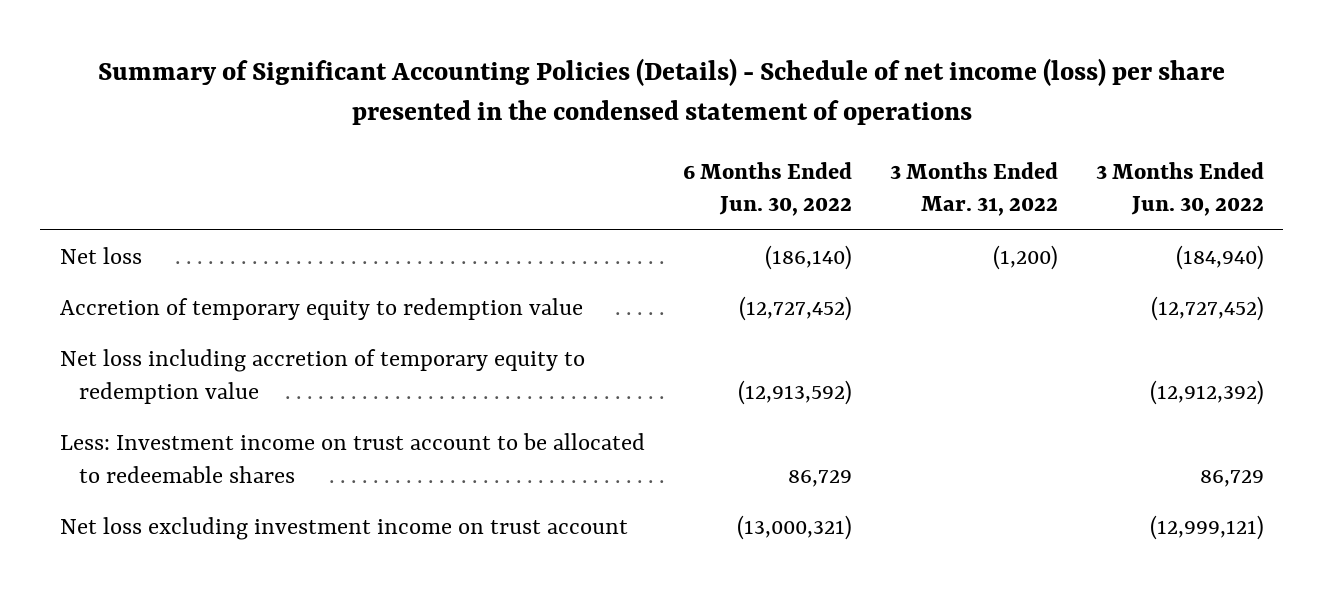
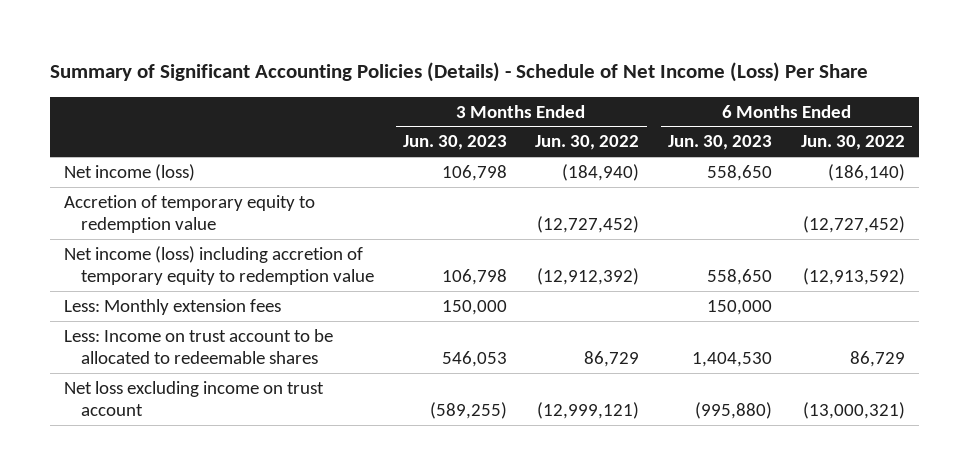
- Summary of Significant Accounting Policies (Details) - Schedule of net income (loss) per share presented in the condensed statement of operations
+ Summary of Significant Accounting Policies (Details) - Schedule of Net Income (Loss) Per Share
- | 6 Months Ended Jun. 30, 2022 | 3 Months Ended Mar. 31, 2022 | 3 Months Ended Jun. 30, 2022
+ | 3 Months Ended Jun. 30, 2023 | 3 Months Ended Jun. 30, 2022 | 6 Months Ended Jun. 30, 2023 | 6 Months Ended Jun. 30, 2022
- Net loss | (186,140) | (1,200) | (184,940)
+ Net income (loss) | 106,798 | (184,940) | 558,650 | (186,140)
- Net loss including accretion of temporary equity to redemption value | (12,913,592) | | (12,912,392)
- Less: Investment income on trust account to be allocated to redeemable shares | 86,729 | | 86,729
- Net loss excluding investment income on trust account | (13,000,321) | | (12,999,121)
+ Net income (loss) including accretion of temporary equity to redemption value | 106,798 | (12,912,392) | 558,650 | (12,913,592)
+ Less: Monthly extension fees | 150,000 | | 150,000 |
+ Less: Income on trust account to be allocated to redeemable shares | 546,053 | 86,729 | 1,404,530 | 86,729
+ Net loss excluding income on trust account | (589,255) | (12,999,121) | (995,880) | (13,000,321)

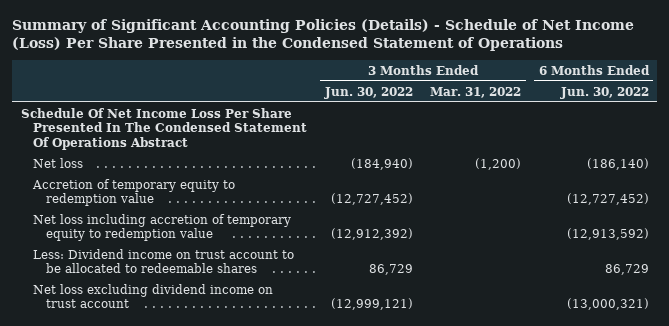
- Summary of Significant Accounting Policies (Details) - Schedule of Net Income (Loss) Per Share
+ Summary of Significant Accounting Policies (Details) - Schedule of Net Income (Loss) Per Share Presented in the Condensed Statement of Operations
- | 3 Months Ended Jun. 30, 2023 | 3 Months Ended Jun. 30, 2022 | 6 Months Ended Jun. 30, 2023 | 6 Months Ended Jun. 30, 2022
+ | 3 Months Ended Jun. 30, 2022 | 3 Months Ended Mar. 31, 2022 | 6 Months Ended Jun. 30, 2022
- Net income (loss) | 106,798 | (184,940) | 558,650 | (186,140)
+ Schedule Of Net Income Loss Per Share Presented In The Condensed Statement Of Operations Abstract
+ Net loss | (184,940) | (1,200) | (186,140)
- Net income (loss) including accretion of temporary equity to redemption value | 106,798 | (12,912,392) | 558,650 | (12,913,592)
- Less: Monthly extension fees | 150,000 | | 150,000 |
- Less: Income on trust account to be allocated to redeemable shares | 546,053 | 86,729 | 1,404,530 | 86,729
- Net loss excluding income on trust account | (589,255) | (12,999,121) | (995,880) | (13,000,321)
+ Net loss including accretion of temporary equity to redemption value | (12,912,392) | | (12,913,592)
+ Less: Dividend income on trust account to be allocated to redeemable shares | 86,729 | | 86,729
+ Net loss excluding dividend income on trust account | (12,999,121) | | (13,000,321)

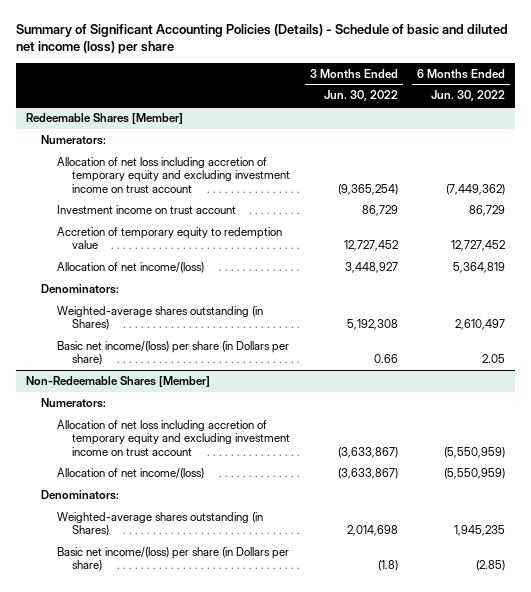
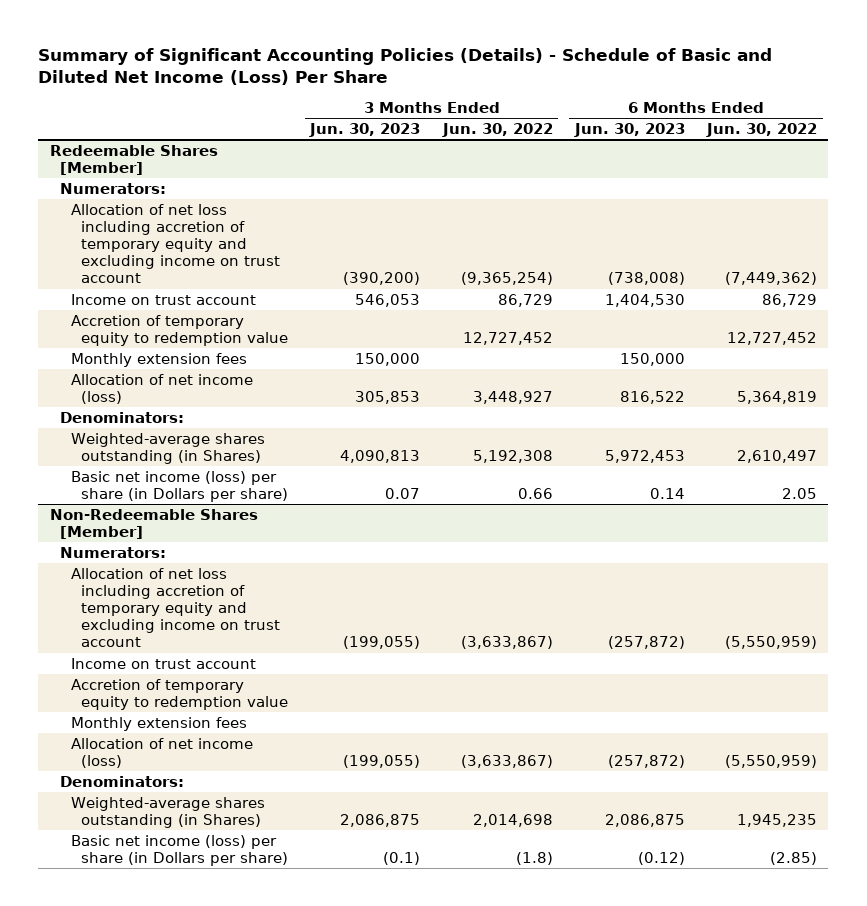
- Summary of Significant Accounting Policies (Details) - Schedule of basic and diluted net income (loss) per share
+ Summary of Significant Accounting Policies (Details) - Schedule of Basic and Diluted Net Income (Loss) Per Share
- | 3 Months Ended Jun. 30, 2022 | 6 Months Ended Jun. 30, 2022
+ | 3 Months Ended Jun. 30, 2023 | 3 Months Ended Jun. 30, 2022 | 6 Months Ended Jun. 30, 2023 | 6 Months Ended Jun. 30, 2022
@ Redeemable Shares [Member]
- Allocation of net loss including accretion of temporary equity and excluding investment income on trust account | (9,365,254) | (7,449,362)
- Investment income on trust account | 86,729 | 86,729
+ Allocation of net loss including accretion of temporary equity and excluding income on trust account | (390,200) | (9,365,254) | (738,008) | (7,449,362)
+ Income on trust account | 546,053 | 86,729 | 1,404,530 | 86,729
- Allocation of net income/(loss) | 3,448,927 | 5,364,819
+ Monthly extension fees | 150,000 | | 150,000 |
+ Allocation of net income (loss) | 305,853 | 3,448,927 | 816,522 | 5,364,819
- Basic net income/(loss) per share (in Dollars per share) | 0.66 | 2.05
+ Basic net income (loss) per share (in Dollars per share) | 0.07 | 0.66 | 0.14 | 2.05
@ Non-Redeemable Shares [Member]
- Allocation of net loss including accretion of temporary equity and excluding investment income on trust account | (3,633,867) | (5,550,959)
- Allocation of net income/(loss) | (3,633,867) | (5,550,959)
+ Allocation of net loss including accretion of temporary equity and excluding income on trust account | (199,055) | (3,633,867) | (257,872) | (5,550,959)
+ Income on trust account
+ Accretion of temporary equity to redemption value
+ Monthly extension fees
+ Allocation of net income (loss) | (199,055) | (3,633,867) | (257,872) | (5,550,959)
- Basic net income/(loss) per share (in Dollars per share) | (1.8) | (2.85)
+ Basic net income (loss) per share (in Dollars per share) | (0.1) | (1.8) | (0.12) | (2.85)

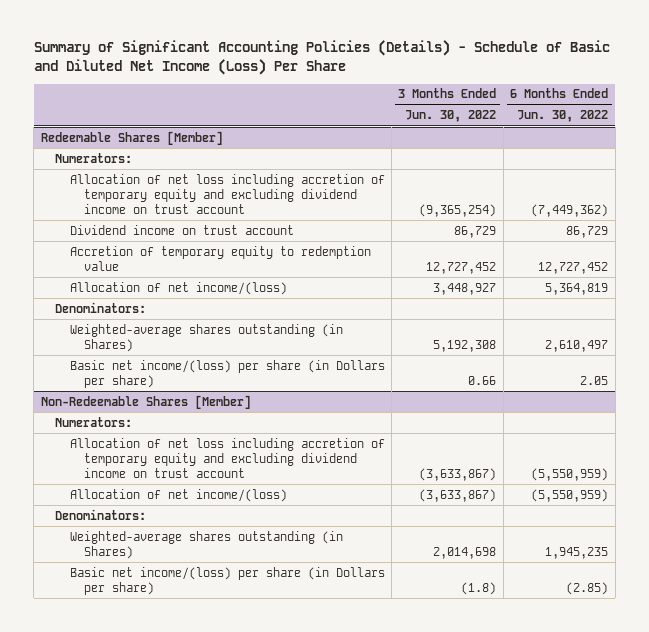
- | 3 Months Ended Jun. 30, 2023 | 3 Months Ended Jun. 30, 2022 | 6 Months Ended Jun. 30, 2023 | 6 Months Ended Jun. 30, 2022
+ | 3 Months Ended Jun. 30, 2022 | 6 Months Ended Jun. 30, 2022
@ Redeemable Shares [Member]
- Allocation of net loss including accretion of temporary equity and excluding income on trust account | (390,200) | (9,365,254) | (738,008) | (7,449,362)
- Income on trust account | 546,053 | 86,729 | 1,404,530 | 86,729
+ Allocation of net loss including accretion of temporary equity and excluding dividend income on trust account | (9,365,254) | (7,449,362)
+ Dividend income on trust account | 86,729 | 86,729
- Monthly extension fees | 150,000 | | 150,000 |
- Allocation of net income (loss) | 305,853 | 3,448,927 | 816,522 | 5,364,819
+ Allocation of net income/(loss) | 3,448,927 | 5,364,819
- Basic net income (loss) per share (in Dollars per share) | 0.07 | 0.66 | 0.14 | 2.05
+ Basic net income/(loss) per share (in Dollars per share) | 0.66 | 2.05
@ Non-Redeemable Shares [Member]
- Allocation of net loss including accretion of temporary equity and excluding income on trust account | (199,055) | (3,633,867) | (257,872) | (5,550,959)
- Income on trust account
- Accretion of temporary equity to redemption value
- Monthly extension fees
- Allocation of net income (loss) | (199,055) | (3,633,867) | (257,872) | (5,550,959)
+ Allocation of net loss including accretion of temporary equity and excluding dividend income on trust account | (3,633,867) | (5,550,959)
+ Allocation of net income/(loss) | (3,633,867) | (5,550,959)
- Basic net income (loss) per share (in Dollars per share) | (0.1) | (1.8) | (0.12) | (2.85)
+ Basic net income/(loss) per share (in Dollars per share) | (1.8) | (2.85)

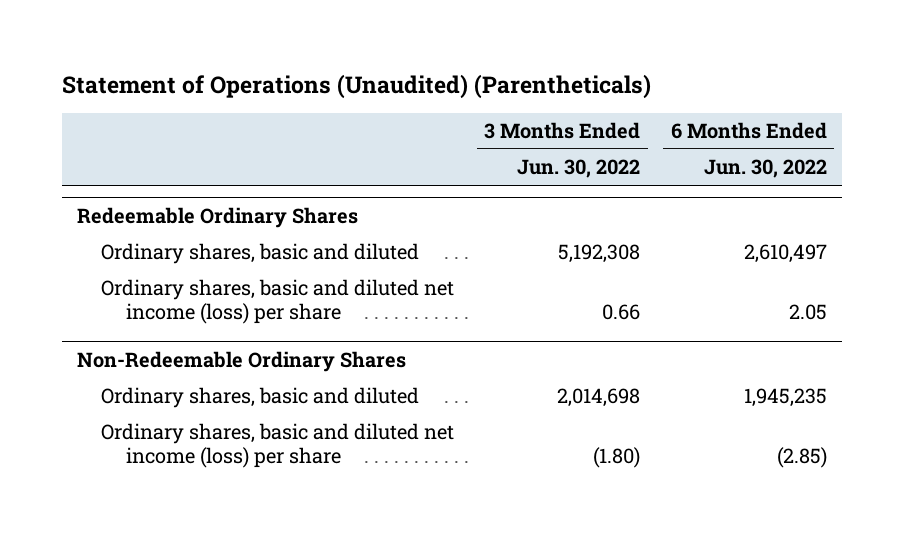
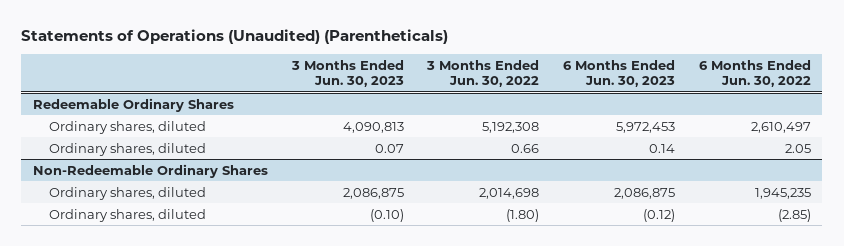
- Statement of Operations (Unaudited) (Parentheticals)
+ Statements of Operations (Unaudited) (Parentheticals)
- | 3 Months Ended Jun. 30, 2022 | 6 Months Ended Jun. 30, 2022
+ | 3 Months Ended Jun. 30, 2023 | 3 Months Ended Jun. 30, 2022 | 6 Months Ended Jun. 30, 2023 | 6 Months Ended Jun. 30, 2022
@ Redeemable Ordinary Shares
- Ordinary shares, basic and diluted | 5,192,308 | 2,610,497
- Ordinary shares, basic and diluted net income (loss) per share | 0.66 | 2.05
+ Ordinary shares, diluted | 4,090,813 | 5,192,308 | 5,972,453 | 2,610,497
+ Ordinary shares, diluted | 0.07 | 0.66 | 0.14 | 2.05
@ Non-Redeemable Ordinary Shares
- Ordinary shares, basic and diluted | 2,014,698 | 1,945,235
- Ordinary shares, basic and diluted net income (loss) per share | (1.80) | (2.85)
+ Ordinary shares, diluted | 2,086,875 | 2,014,698 | 2,086,875 | 1,945,235
+ Ordinary shares, diluted | (0.10) | (1.80) | (0.12) | (2.85)

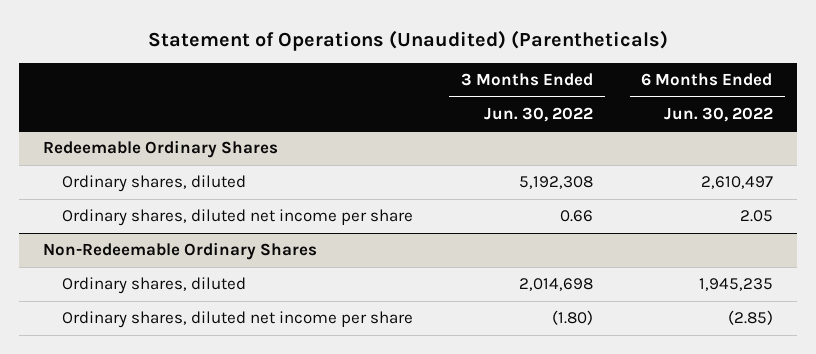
- Statements of Operations (Unaudited) (Parentheticals)
+ Statement of Operations (Unaudited) (Parentheticals)
- | 3 Months Ended Jun. 30, 2023 | 3 Months Ended Jun. 30, 2022 | 6 Months Ended Jun. 30, 2023 | 6 Months Ended Jun. 30, 2022
+ | 3 Months Ended Jun. 30, 2022 | 6 Months Ended Jun. 30, 2022
@ Redeemable Ordinary Shares
- Ordinary shares, diluted | 0.07 | 0.66 | 0.14 | 2.05
+ Ordinary shares, diluted net income per share | 0.66 | 2.05
@ Non-Redeemable Ordinary Shares
- Ordinary shares, diluted | (0.10) | (1.80) | (0.12) | (2.85)
+ Ordinary shares, diluted net income per share | (1.80) | (2.85)

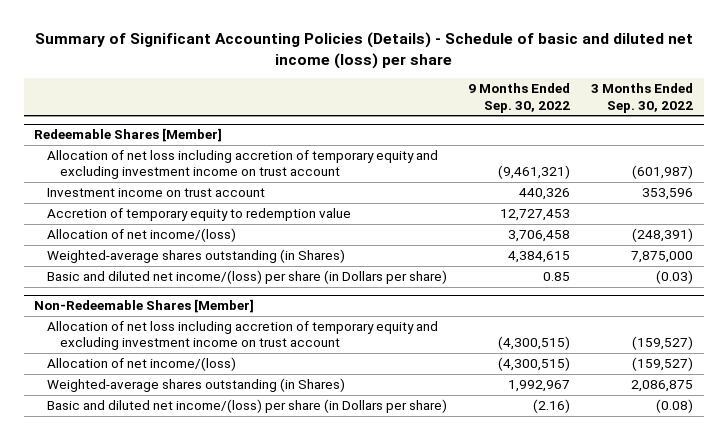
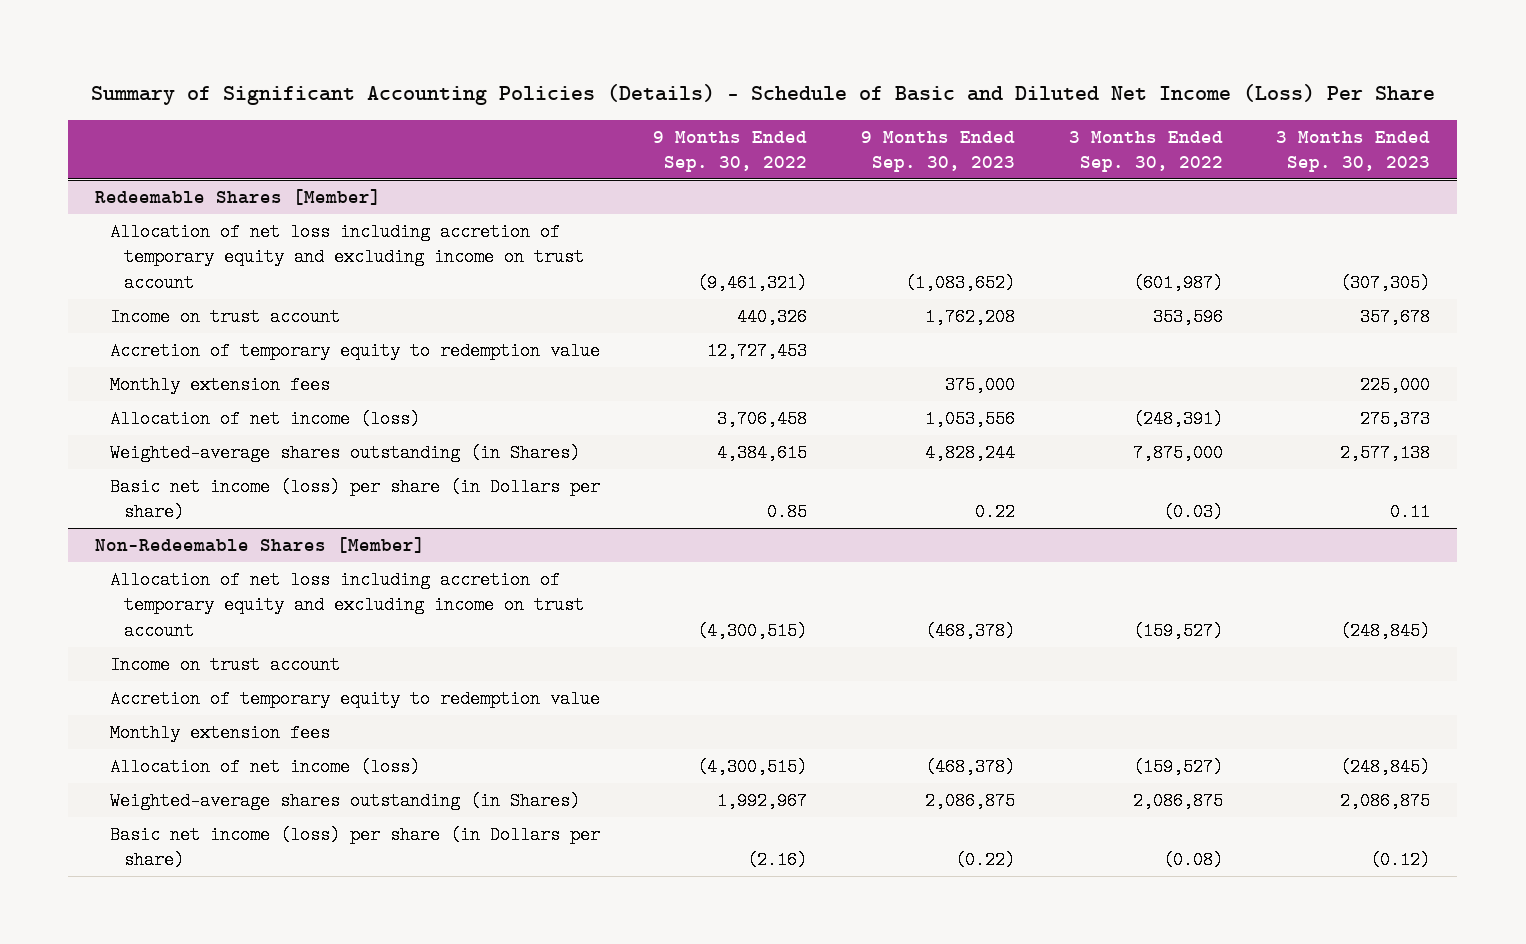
- Summary of Significant Accounting Policies (Details) - Schedule of basic and diluted net income (loss) per share
+ Summary of Significant Accounting Policies (Details) - Schedule of Basic and Diluted Net Income (Loss) Per Share
- | 9 Months Ended Sep. 30, 2022 | 3 Months Ended Sep. 30, 2022
+ | 9 Months Ended Sep. 30, 2022 | 9 Months Ended Sep. 30, 2023 | 3 Months Ended Sep. 30, 2022 | 3 Months Ended Sep. 30, 2023
@ Redeemable Shares [Member]
- Allocation of net loss including accretion of temporary equity and excluding investment income on trust account | (9,461,321) | (601,987)
- Investment income on trust account | 440,326 | 353,596
+ Allocation of net loss including accretion of temporary equity and excluding income on trust account | (9,461,321) | (1,083,652) | (601,987) | (307,305)
+ Income on trust account | 440,326 | 1,762,208 | 353,596 | 357,678
- Allocation of net income/(loss) | 3,706,458 | (248,391)
+ Monthly extension fees | | 375,000 | | 225,000
+ Allocation of net income (loss) | 3,706,458 | 1,053,556 | (248,391) | 275,373
- Basic and diluted net income/(loss) per share (in Dollars per share) | 0.85 | (0.03)
+ Basic net income (loss) per share (in Dollars per share) | 0.85 | 0.22 | (0.03) | 0.11
@ Non-Redeemable Shares [Member]
- Allocation of net loss including accretion of temporary equity and excluding investment income on trust account | (4,300,515) | (159,527)
- Allocation of net income/(loss) | (4,300,515) | (159,527)
+ Allocation of net loss including accretion of temporary equity and excluding income on trust account | (4,300,515) | (468,378) | (159,527) | (248,845)
+ Income on trust account
+ Accretion of temporary equity to redemption value
+ Monthly extension fees
+ Allocation of net income (loss) | (4,300,515) | (468,378) | (159,527) | (248,845)
- Basic and diluted net income/(loss) per share (in Dollars per share) | (2.16) | (0.08)
+ Basic net income (loss) per share (in Dollars per share) | (2.16) | (0.22) | (0.08) | (0.12)

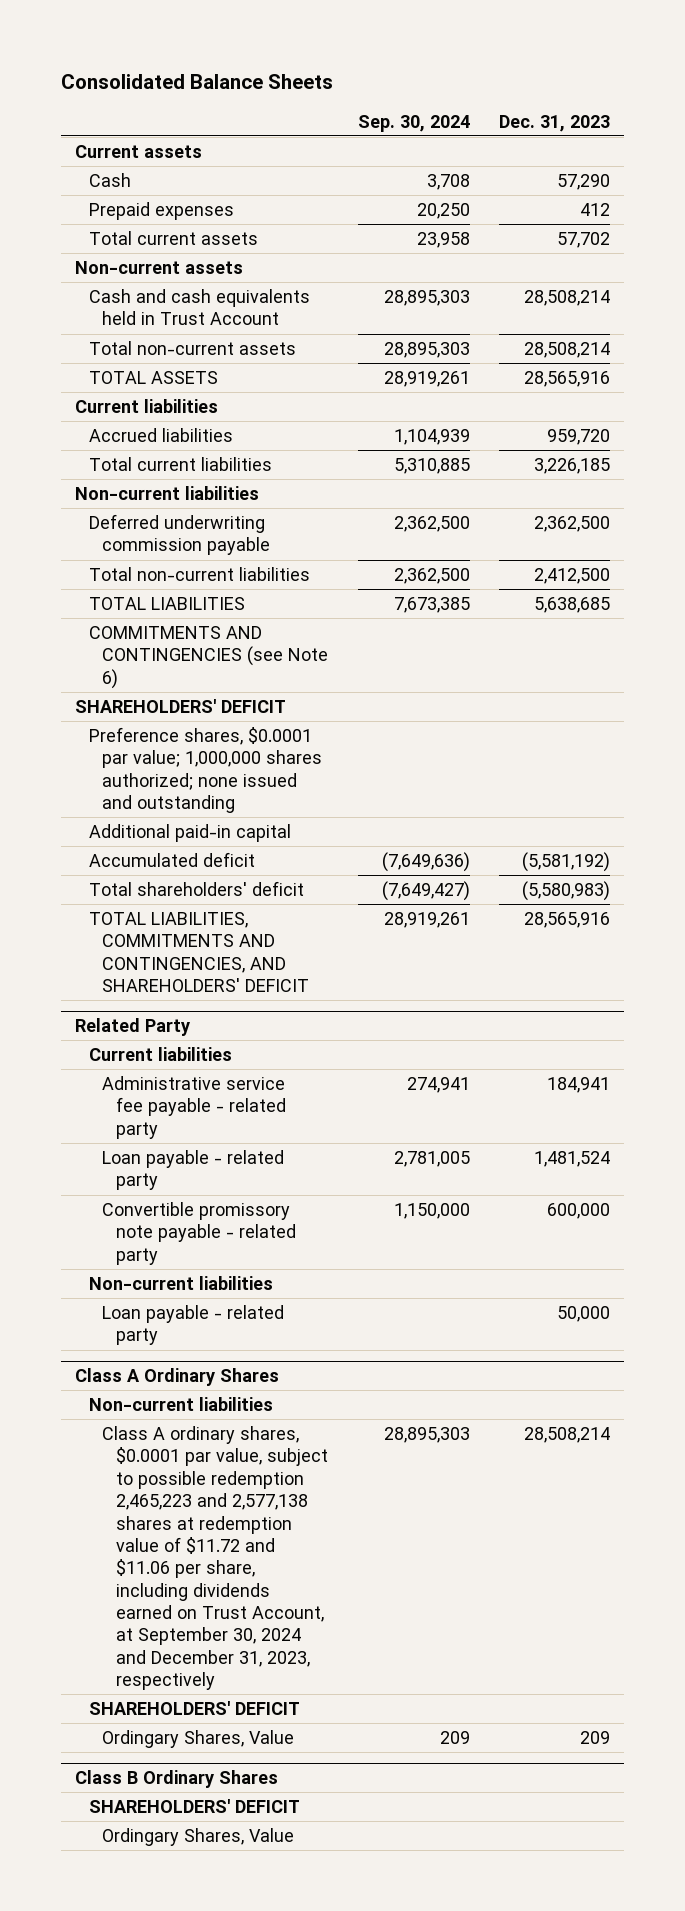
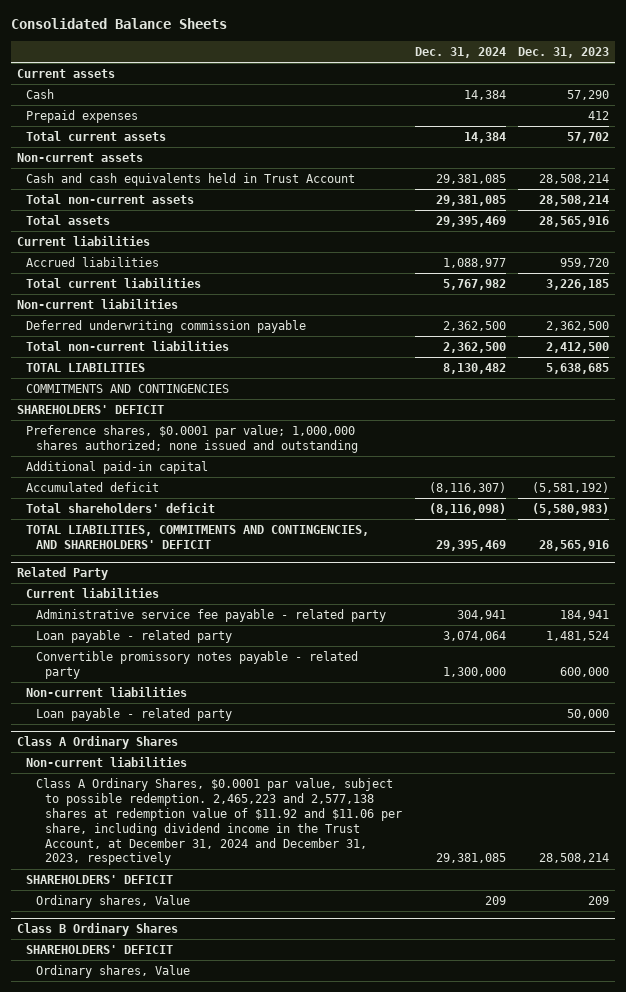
- | Sep. 30, 2024 | Dec. 31, 2023
+ | Dec. 31, 2024 | Dec. 31, 2023
- TOTAL ASSETS | 28,919,261 | 28,565,916
+ Total assets | 29,395,469 | 28,565,916
- COMMITMENTS AND CONTINGENCIES (see Note 6)
+ COMMITMENTS AND CONTINGENCIES
@ Related Party
- Convertible promissory note payable - related party | 1,150,000 | 600,000
+ Convertible promissory notes payable - related party | 1,300,000 | 600,000
@ Class A Ordinary Shares
- Class A ordinary shares, $0.0001 par value, subject to possible redemption 2,465,223 and 2,577,138 shares at redemption value of $11.72 and $11.06 per share, including dividends earned on Trust Account, at September 30, 2024 and December 31, 2023, respectively | 28,895,303 | 28,508,214
+ Class A Ordinary Shares, $0.0001 par value, subject to possible redemption. 2,465,223 and 2,577,138 shares at redemption value of $11.92 and $11.06 per share, including dividend income in the Trust Account, at December 31, 2024 and December 31, 2023, respectively | 29,381,085 | 28,508,214
- Ordingary Shares, Value | 209 | 209
+ Ordinary shares, Value | 209 | 209
@ Class B Ordinary Shares
- Ordingary Shares, Value
+ Ordinary shares, Value

